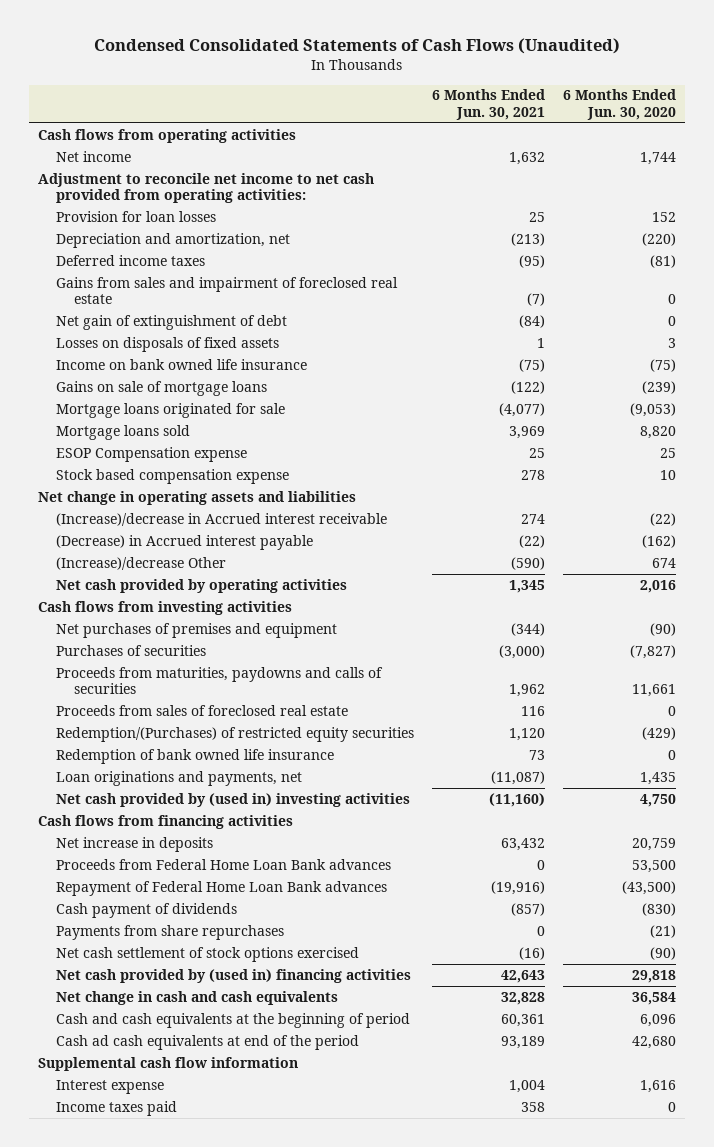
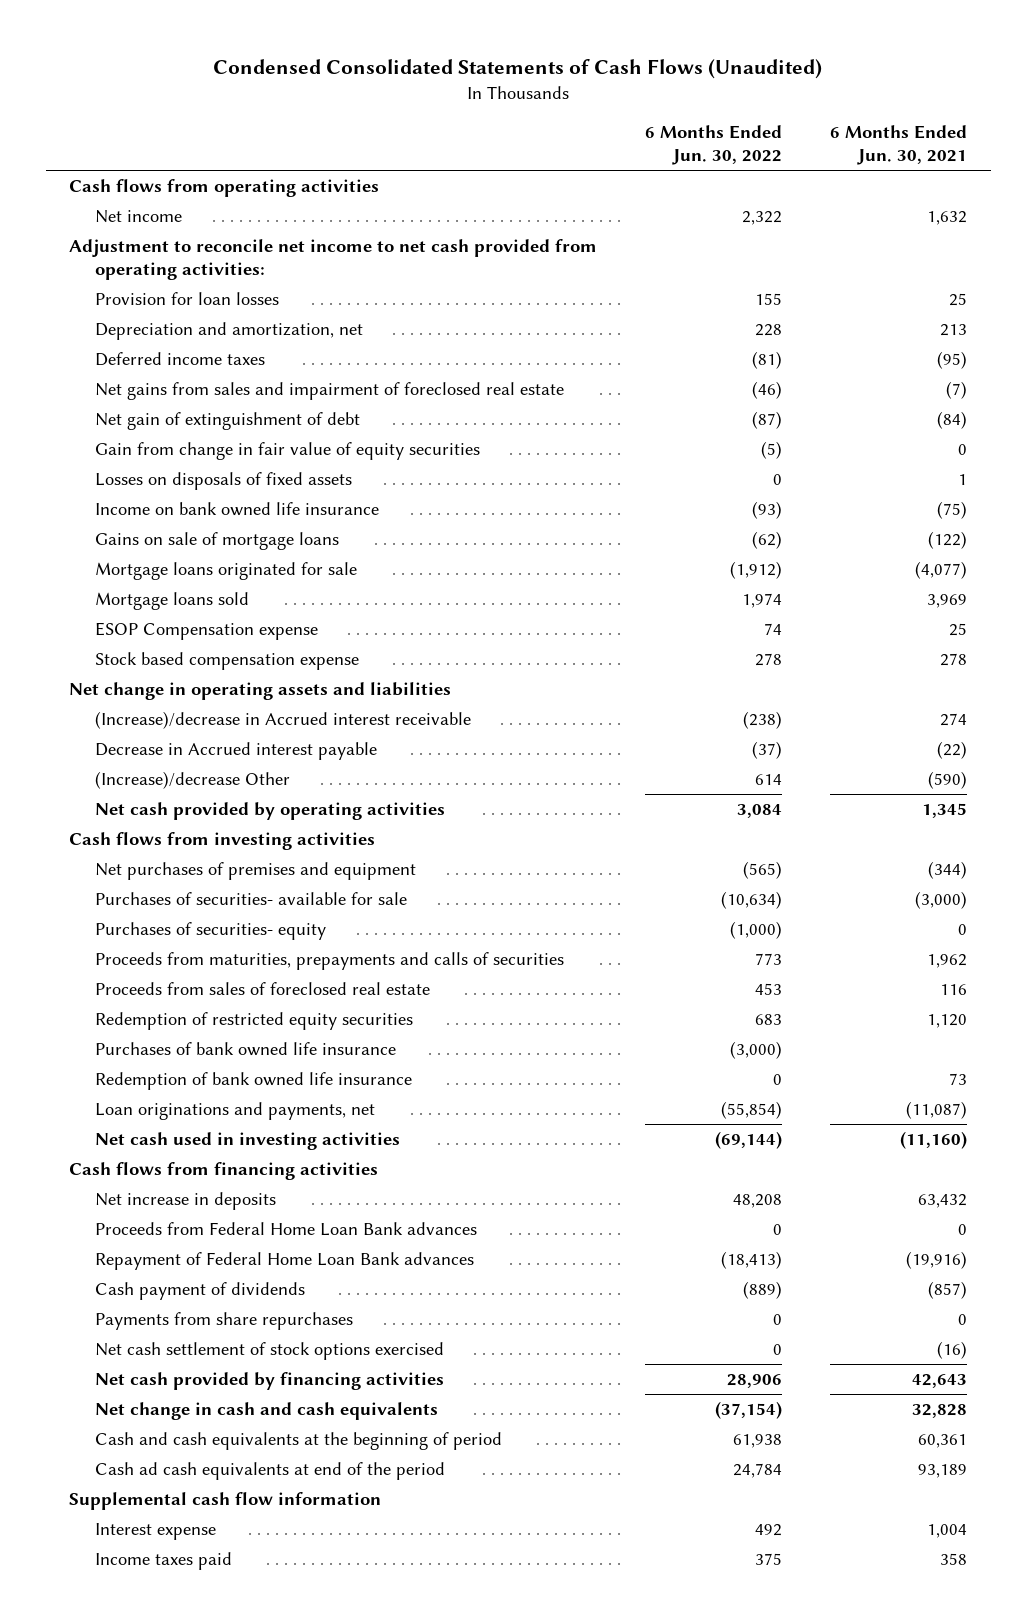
- | 6 Months Ended Jun. 30, 2021 | 6 Months Ended Jun. 30, 2020
+ | 6 Months Ended Jun. 30, 2022 | 6 Months Ended Jun. 30, 2021
- Depreciation and amortization, net | (213) | (220)
+ Depreciation and amortization, net | 228 | 213
- Gains from sales and impairment of foreclosed real estate | (7) | 0
+ Net gains from sales and impairment of foreclosed real estate | (46) | (7)
+ Gain from change in fair value of equity securities | (5) | 0
- (Decrease) in Accrued interest payable | (22) | (162)
+ Decrease in Accrued interest payable | (37) | (22)
- Purchases of securities | (3,000) | (7,827)
- Proceeds from maturities, paydowns and calls of securities | 1,962 | 11,661
+ Purchases of securities- available for sale | (10,634) | (3,000)
+ Purchases of securities- equity | (1,000) | 0
+ Proceeds from maturities, prepayments and calls of securities | 773 | 1,962
- Redemption/(Purchases) of restricted equity securities | 1,120 | (429)
+ Redemption of restricted equity securities | 683 | 1,120
+ Purchases of bank owned life insurance | (3,000) |
- Net cash provided by (used in) investing activities | (11,160) | 4,750
+ Net cash used in investing activities | (69,144) | (11,160)
- Net cash provided by (used in) financing activities | 42,643 | 29,818
+ Net cash provided by financing activities | 28,906 | 42,643

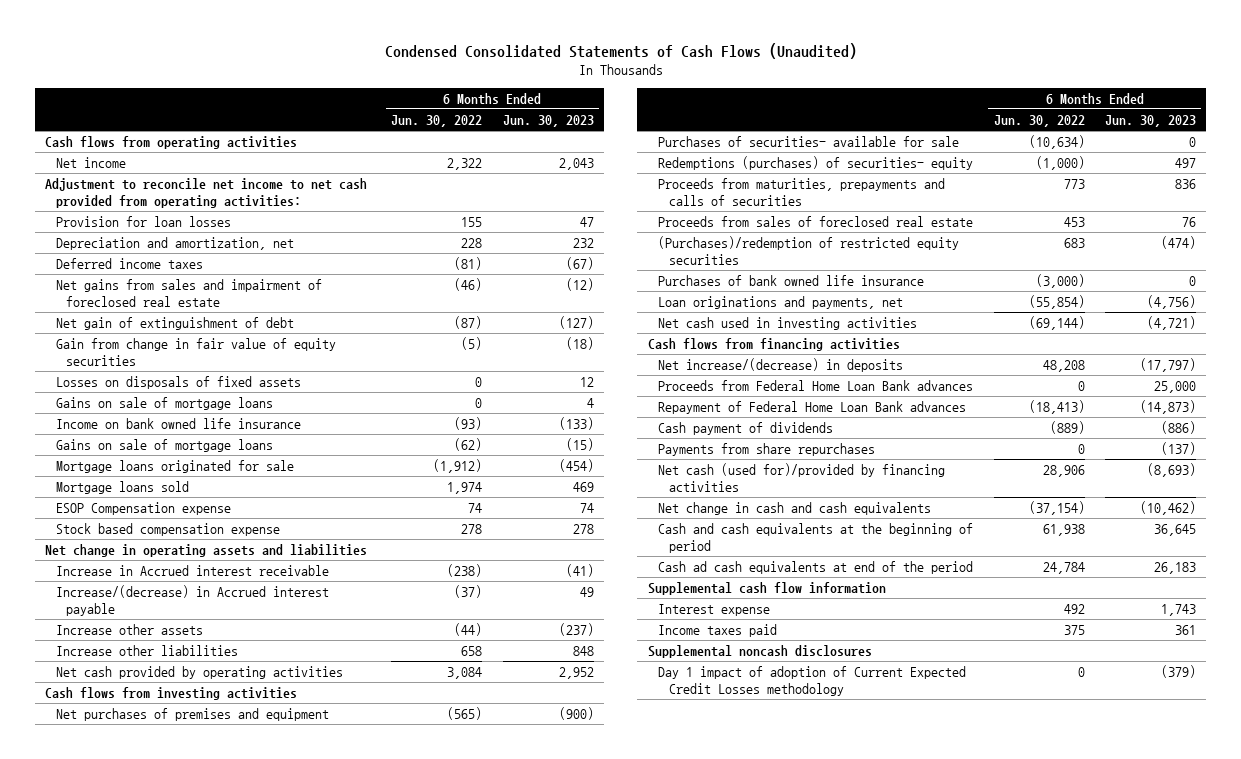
- | 6 Months Ended Jun. 30, 2022 | 6 Months Ended Jun. 30, 2021
+ | 6 Months Ended Jun. 30, 2022 | 6 Months Ended Jun. 30, 2023
+ Gains on sale of mortgage loans | 0 | 4
- (Increase)/decrease in Accrued interest receivable | (238) | 274
- Decrease in Accrued interest payable | (37) | (22)
- (Increase)/decrease Other | 614 | (590)
+ Increase in Accrued interest receivable | (238) | (41)
+ Increase/(decrease) in Accrued interest payable | (37) | 49
+ Increase other assets | (44) | (237)
+ Increase other liabilities | 658 | 848
- Purchases of securities- equity | (1,000) | 0
+ Redemptions (purchases) of securities- equity | (1,000) | 497
- Redemption of restricted equity securities | 683 | 1,120
+ (Purchases)/redemption of restricted equity securities | 683 | (474)
- Redemption of bank owned life insurance | 0 | 73
- Net increase in deposits | 48,208 | 63,432
+ Net increase/(decrease) in deposits | 48,208 | (17,797)
- Net cash settlement of stock options exercised | 0 | (16)
- Net cash provided by financing activities | 28,906 | 42,643
+ Net cash (used for)/provided by financing activities | 28,906 | (8,693)
+ Supplemental noncash disclosures
+ Day 1 impact of adoption of Current Expected Credit Losses methodology | 0 | (379)

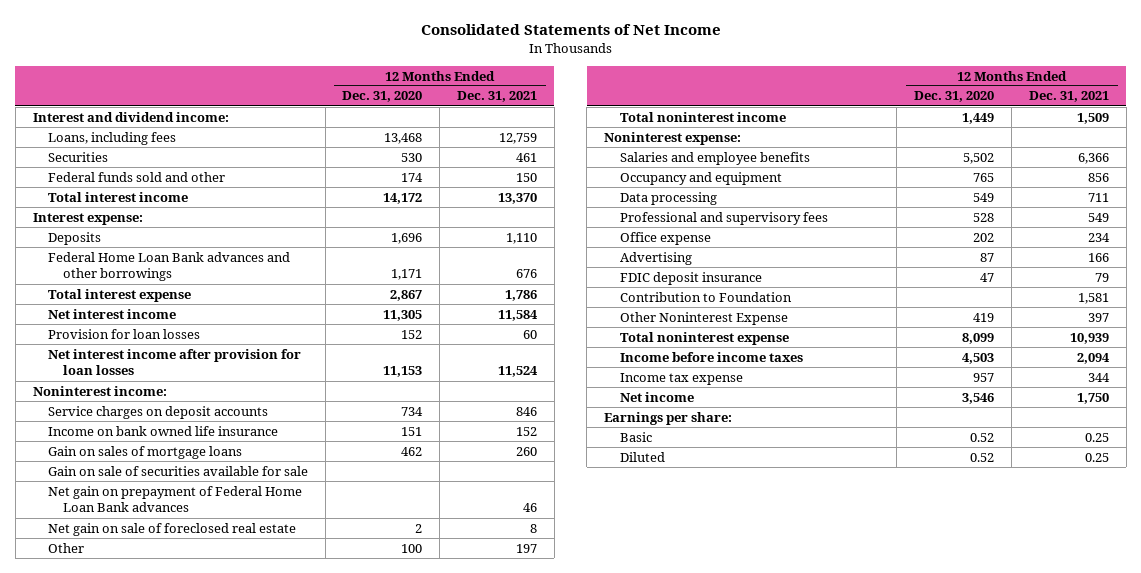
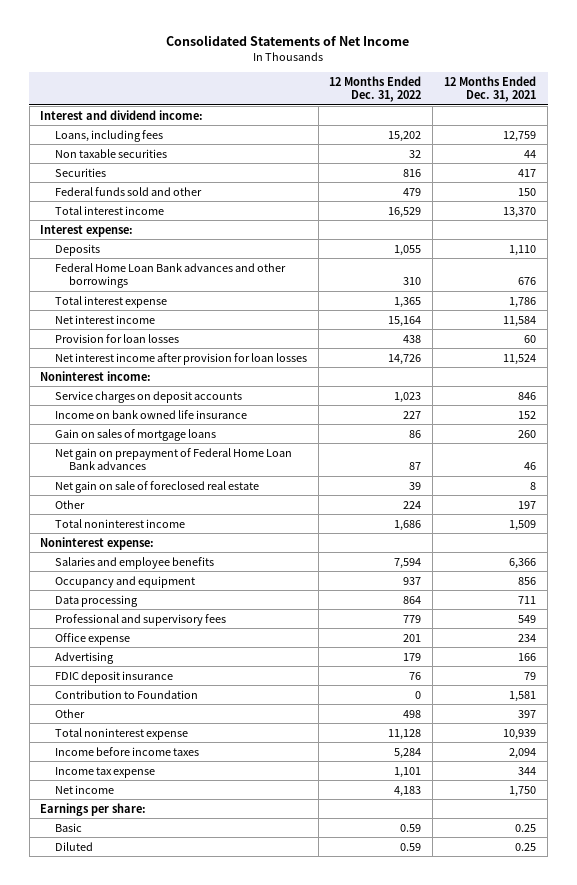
- | 12 Months Ended Dec. 31, 2020 | 12 Months Ended Dec. 31, 2021
+ | 12 Months Ended Dec. 31, 2022 | 12 Months Ended Dec. 31, 2021
- Securities | 530 | 461
+ Non taxable securities | 32 | 44
+ Securities | 816 | 417
- Gain on sale of securities available for sale
- Other Noninterest Expense | 419 | 397
+ Other | 498 | 397

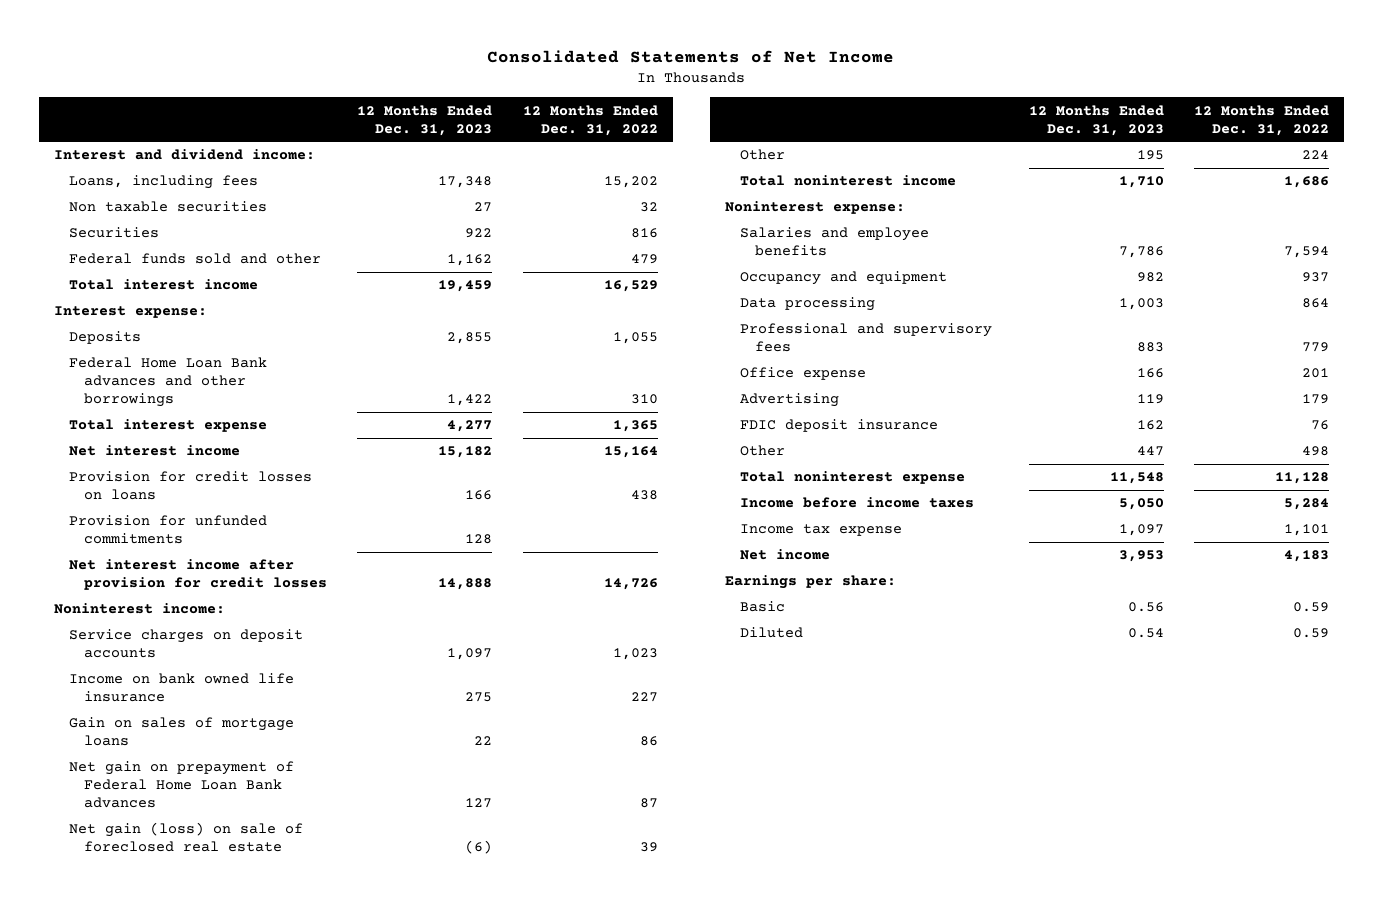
- | 12 Months Ended Dec. 31, 2022 | 12 Months Ended Dec. 31, 2021
+ | 12 Months Ended Dec. 31, 2023 | 12 Months Ended Dec. 31, 2022
- Provision for loan losses | 438 | 60
- Net interest income after provision for loan losses | 14,726 | 11,524
+ Provision for credit losses on loans | 166 | 438
+ Provision for unfunded commitments | 128 |
+ Net interest income after provision for credit losses | 14,888 | 14,726
- Net gain on sale of foreclosed real estate | 39 | 8
+ Net gain (loss) on sale of foreclosed real estate | (6) | 39
- Contribution to Foundation | 0 | 1,581

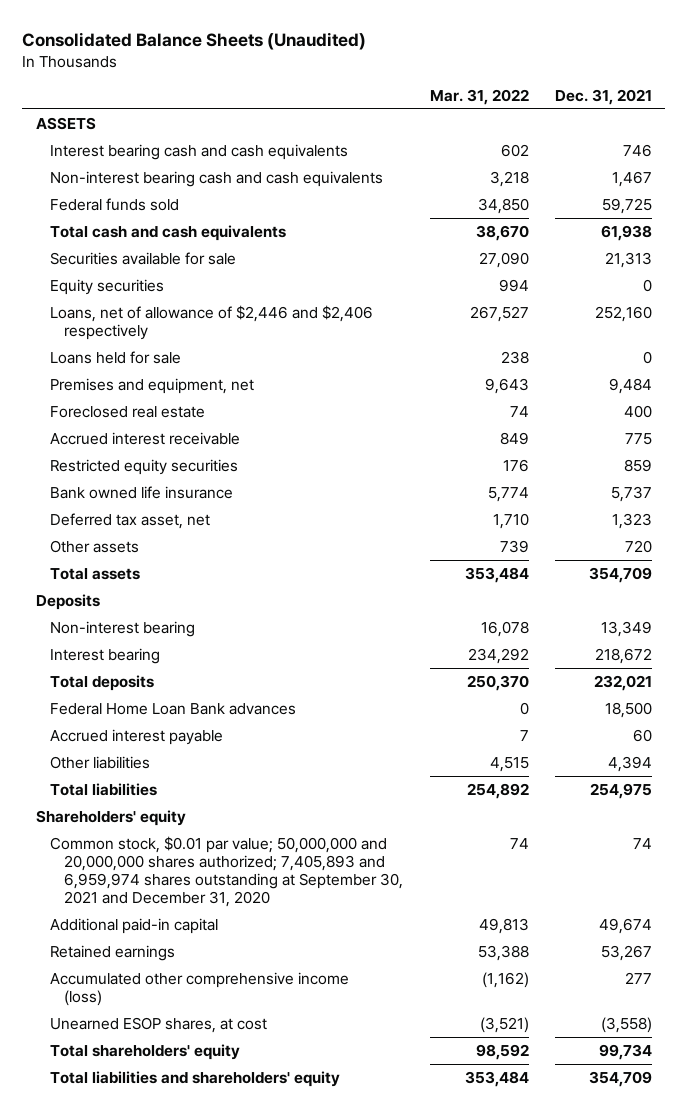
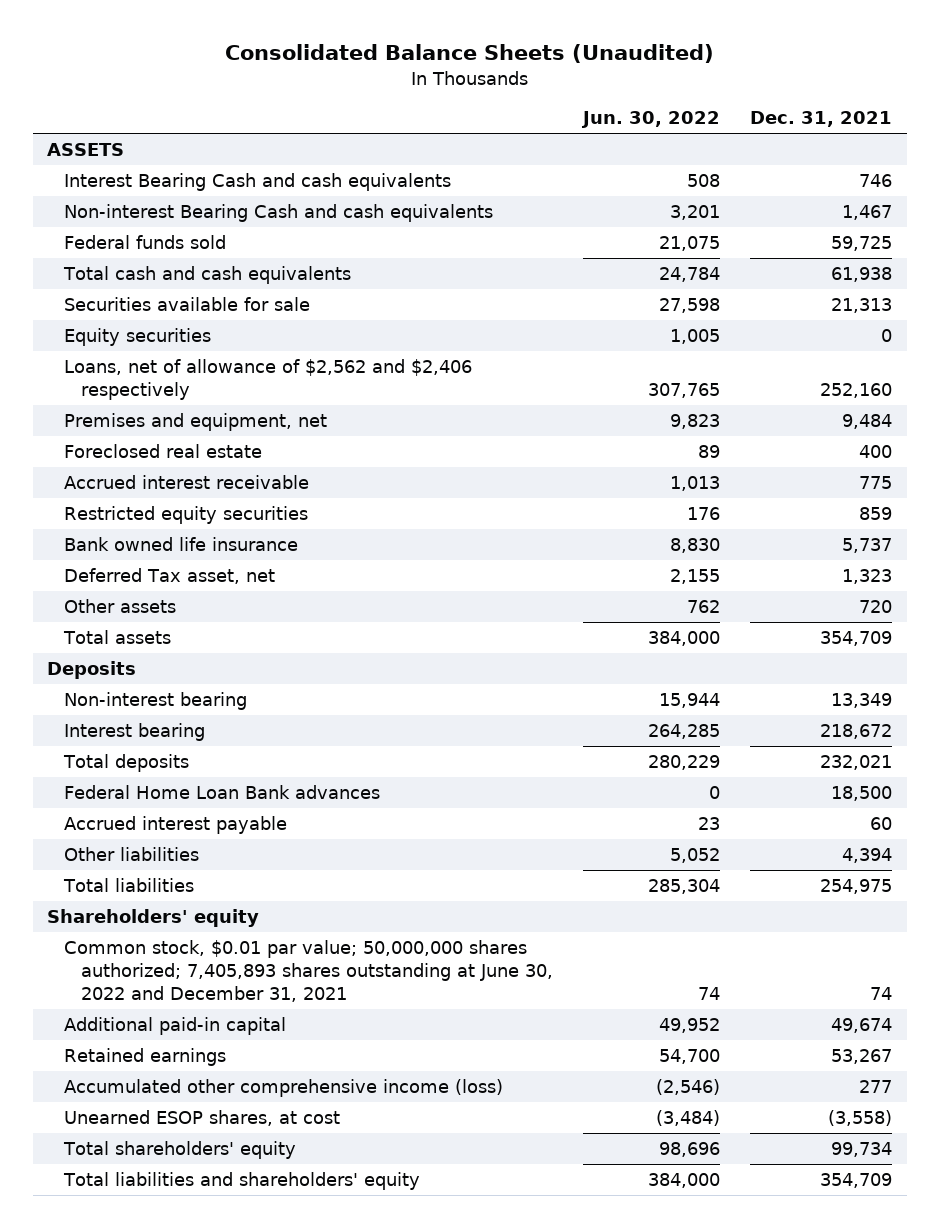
- | Mar. 31, 2022 | Dec. 31, 2021
+ | Jun. 30, 2022 | Dec. 31, 2021
- Interest bearing cash and cash equivalents | 602 | 746
- Non-interest bearing cash and cash equivalents | 3,218 | 1,467
+ Interest Bearing Cash and cash equivalents | 508 | 746
+ Non-interest Bearing Cash and cash equivalents | 3,201 | 1,467
- Loans, net of allowance of $2,446 and $2,406 respectively | 267,527 | 252,160
- Loans held for sale | 238 | 0
+ Loans, net of allowance of $2,562 and $2,406 respectively | 307,765 | 252,160
- Deferred tax asset, net | 1,710 | 1,323
+ Deferred Tax asset, net | 2,155 | 1,323
- Common stock, $0.01 par value; 50,000,000 and 20,000,000 shares authorized; 7,405,893 and 6,959,974 shares outstanding at September 30, 2021 and December 31, 2020 | 74 | 74
+ Common stock, $0.01 par value; 50,000,000 shares authorized; 7,405,893 shares outstanding at June 30, 2022 and December 31, 2021 | 74 | 74

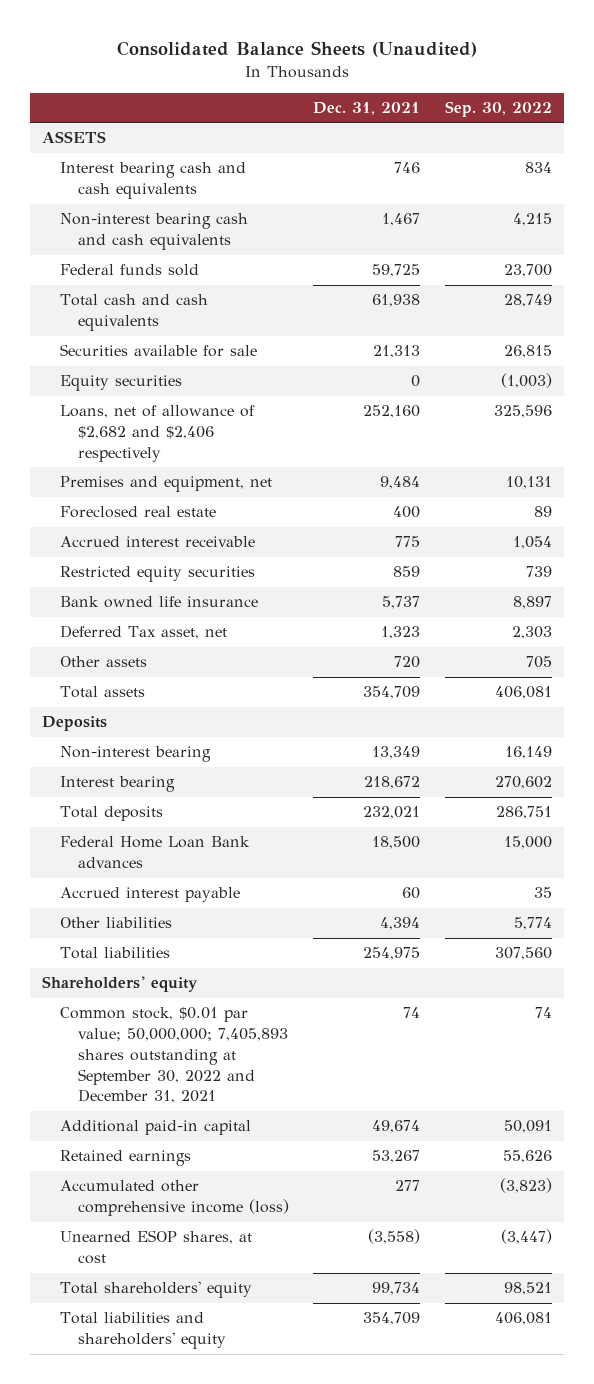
- | Jun. 30, 2022 | Dec. 31, 2021
+ | Dec. 31, 2021 | Sep. 30, 2022
- Interest Bearing Cash and cash equivalents | 508 | 746
- Non-interest Bearing Cash and cash equivalents | 3,201 | 1,467
+ Interest bearing cash and cash equivalents | 746 | 834
+ Non-interest bearing cash and cash equivalents | 1,467 | 4,215
- Loans, net of allowance of $2,562 and $2,406 respectively | 307,765 | 252,160
+ Loans, net of allowance of $2,682 and $2,406 respectively | 252,160 | 325,596
- Common stock, $0.01 par value; 50,000,000 shares authorized; 7,405,893 shares outstanding at June 30, 2022 and December 31, 2021 | 74 | 74
+ Common stock, $0.01 par value; 50,000,000; 7,405,893 shares outstanding at September 30, 2022 and December 31, 2021 | 74 | 74

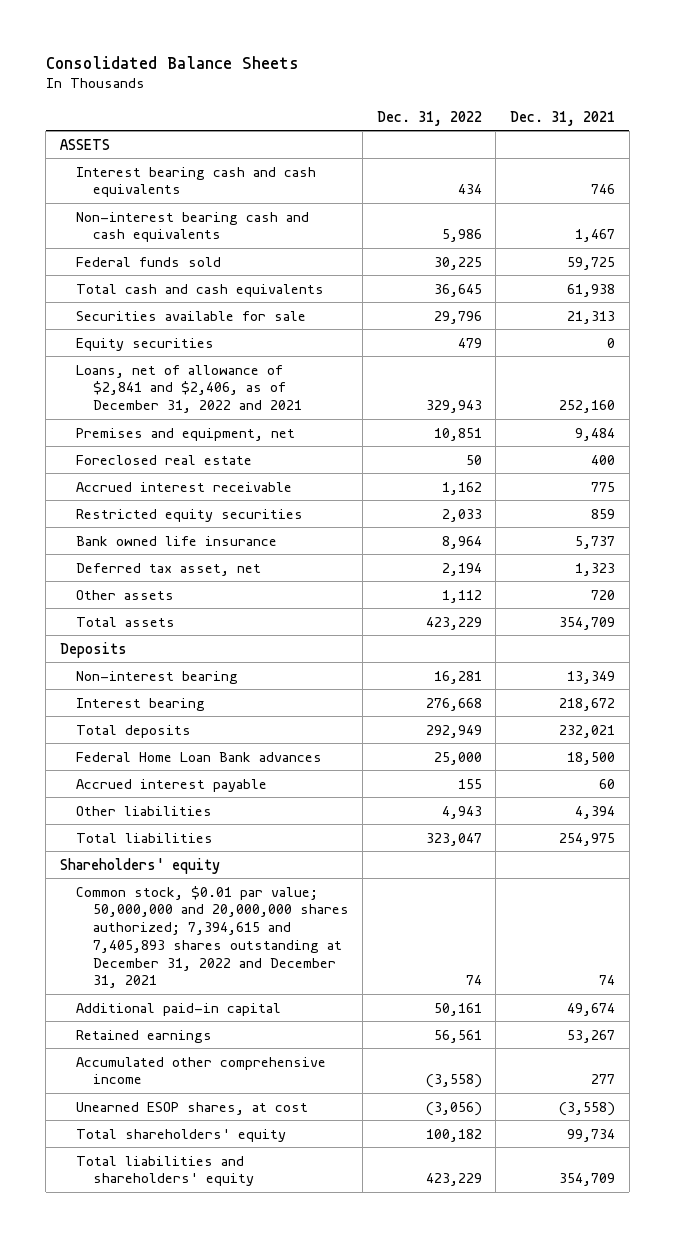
- Consolidated Balance Sheets (Unaudited)
+ Consolidated Balance Sheets
- | Dec. 31, 2021 | Sep. 30, 2022
+ | Dec. 31, 2022 | Dec. 31, 2021
- Loans, net of allowance of $2,682 and $2,406 respectively | 252,160 | 325,596
+ Loans, net of allowance of $2,841 and $2,406, as of December 31, 2022 and 2021 | 329,943 | 252,160
- Deferred Tax asset, net | 1,323 | 2,303
+ Deferred tax asset, net | 2,194 | 1,323
- Common stock, $0.01 par value; 50,000,000; 7,405,893 shares outstanding at September 30, 2022 and December 31, 2021 | 74 | 74
+ Common stock, $0.01 par value; 50,000,000 and 20,000,000 shares authorized; 7,394,615 and 7,405,893 shares outstanding at December 31, 2022 and December 31, 2021 | 74 | 74
- Accumulated other comprehensive income (loss) | 277 | (3,823)
+ Accumulated other comprehensive income | (3,558) | 277

